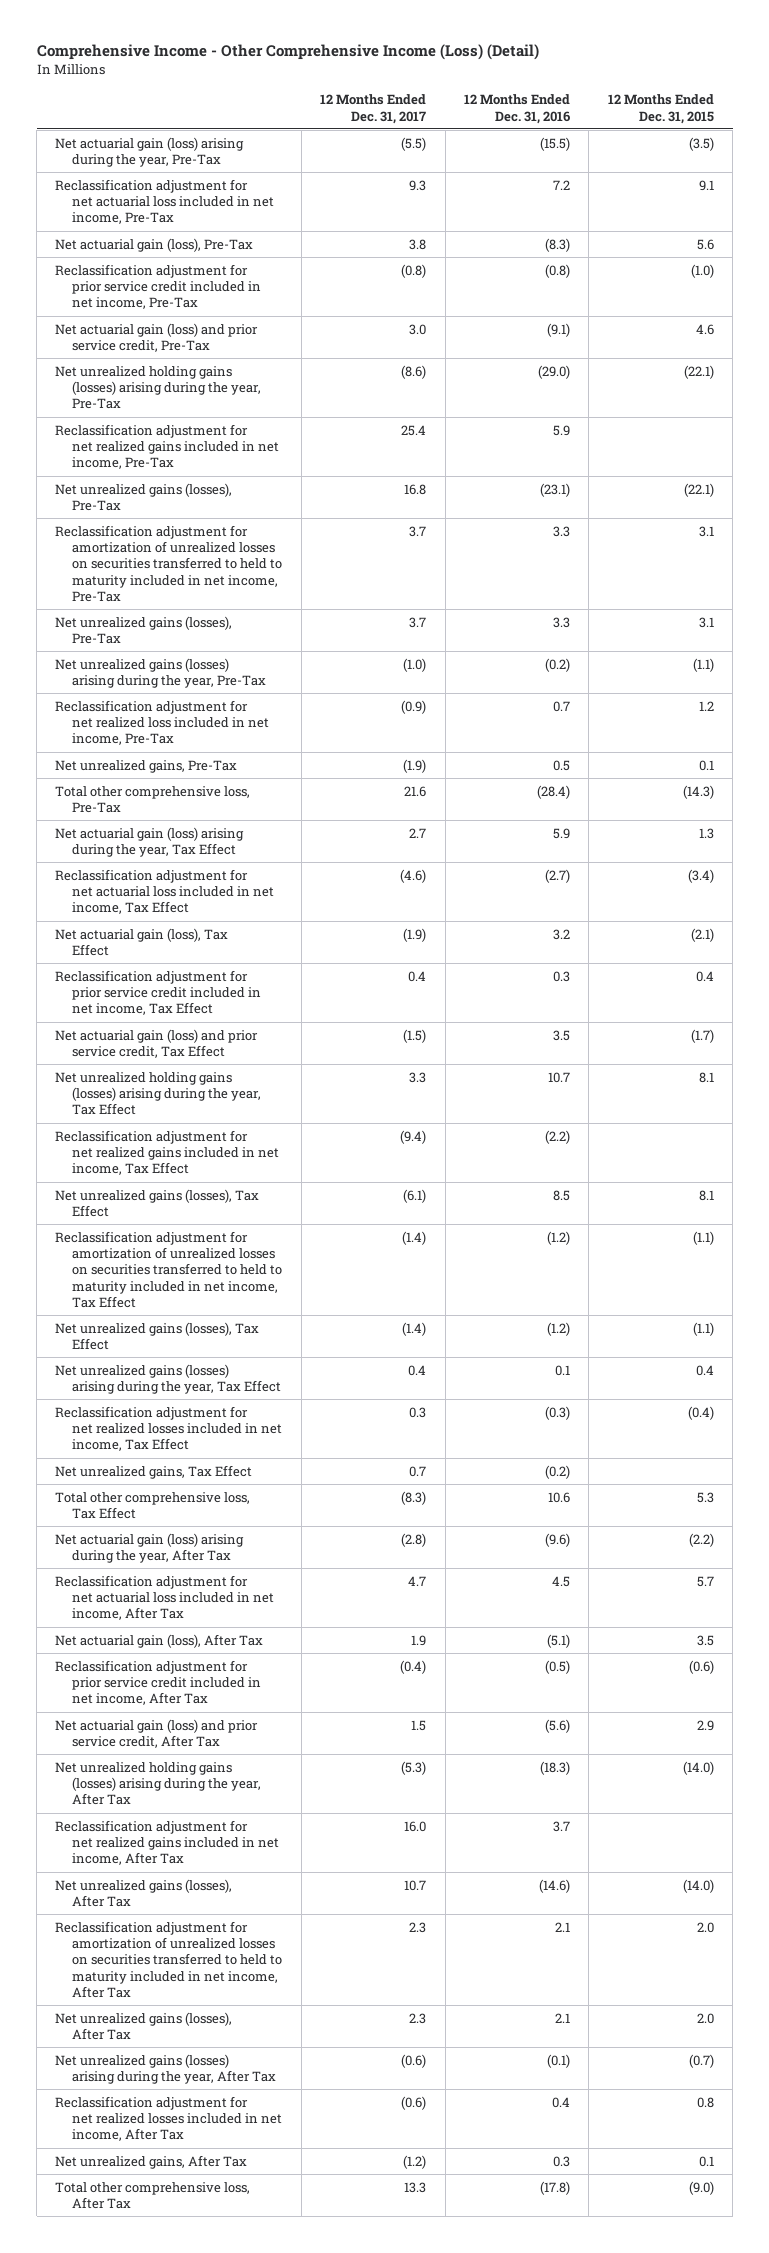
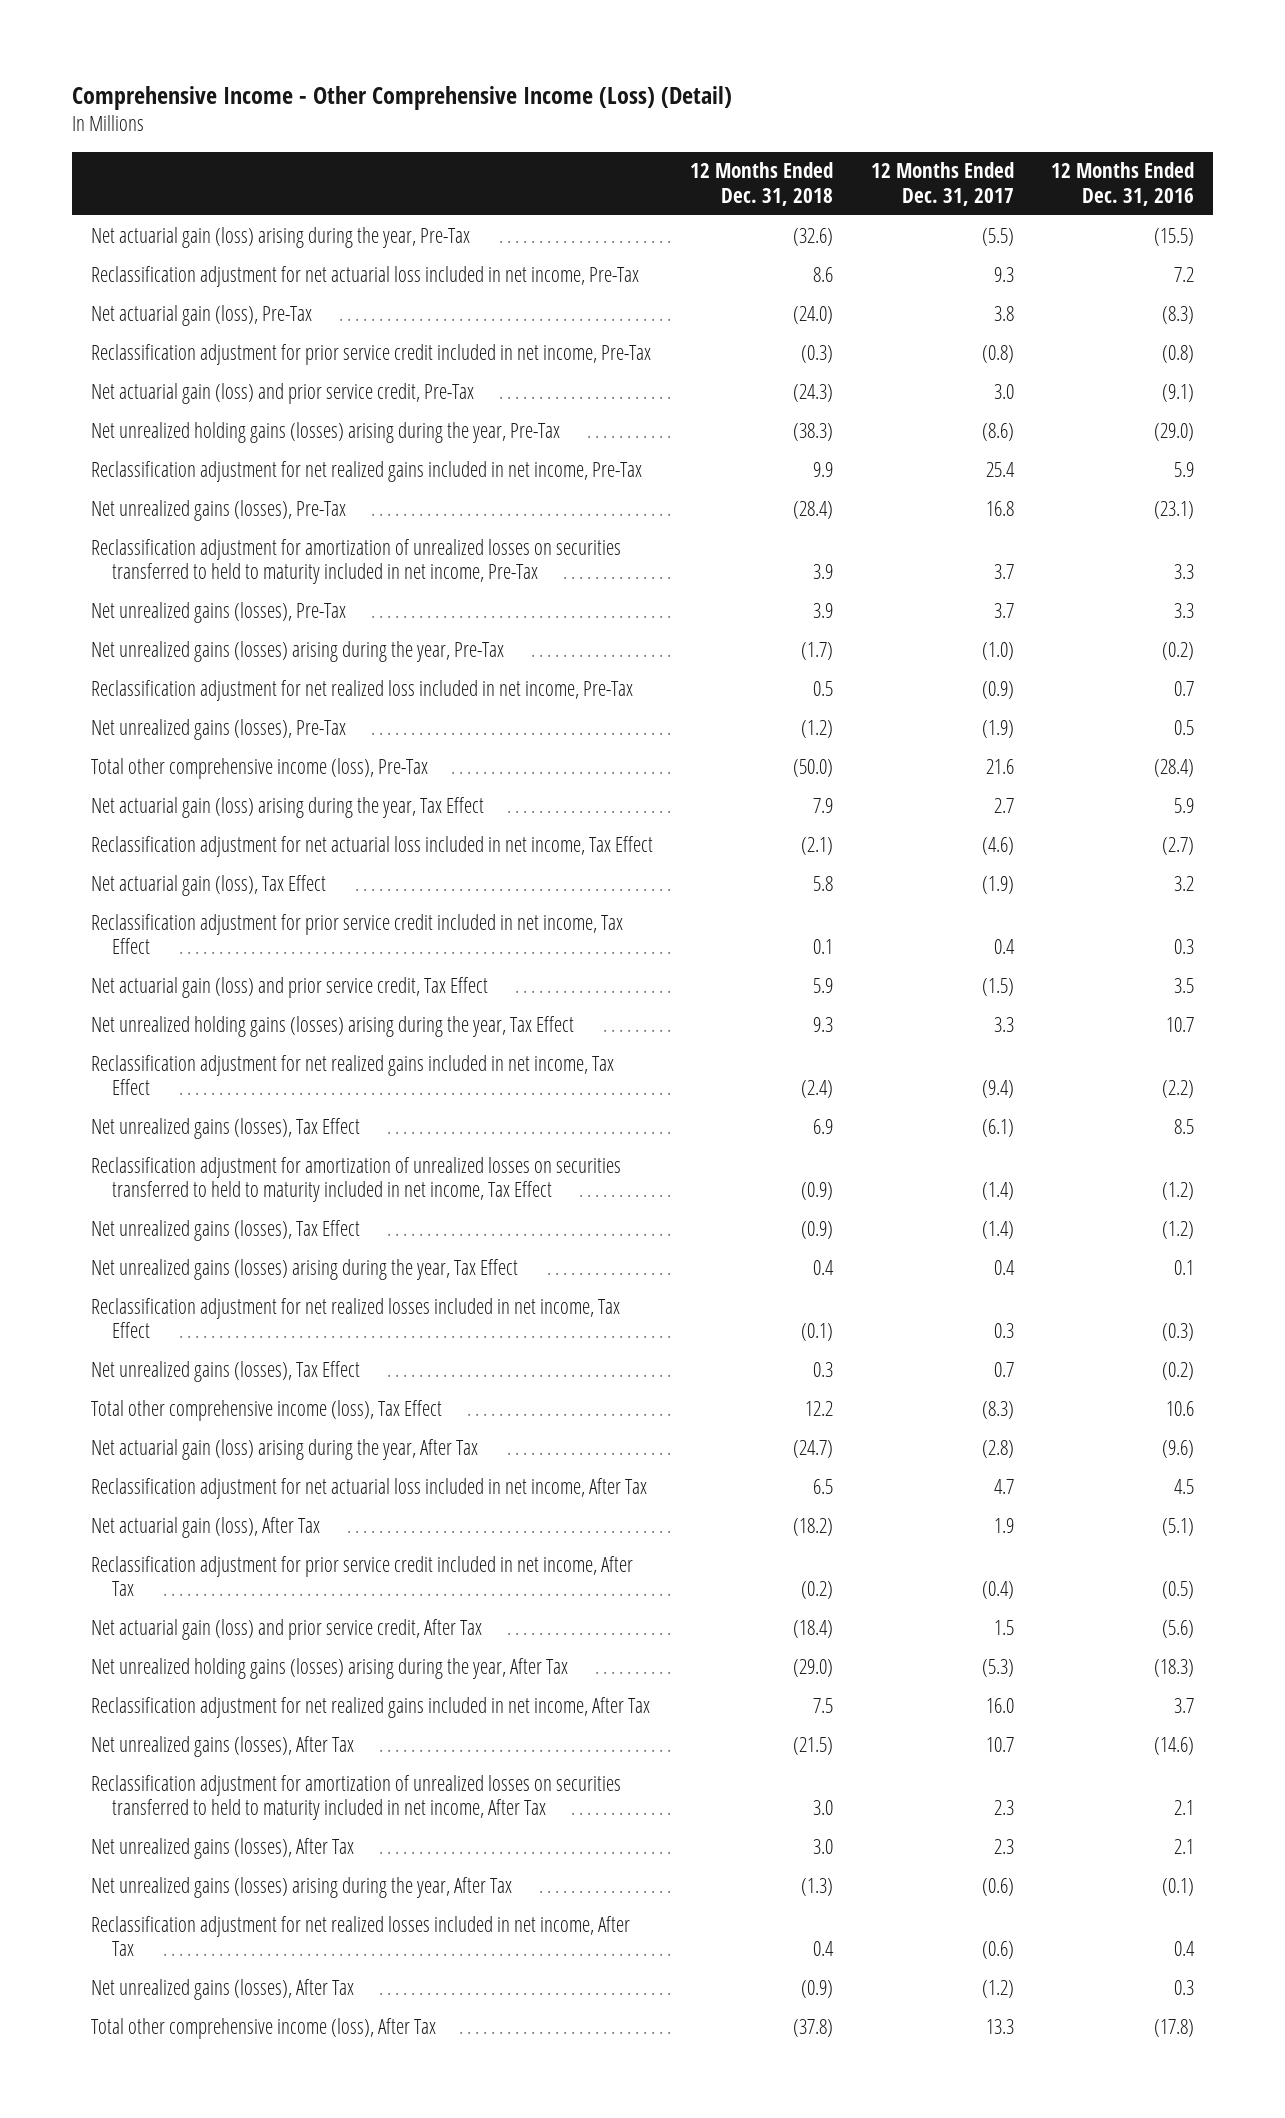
- | 12 Months Ended Dec. 31, 2017 | 12 Months Ended Dec. 31, 2016 | 12 Months Ended Dec. 31, 2015
+ | 12 Months Ended Dec. 31, 2018 | 12 Months Ended Dec. 31, 2017 | 12 Months Ended Dec. 31, 2016
- Net unrealized gains, Pre-Tax | (1.9) | 0.5 | 0.1
- Total other comprehensive loss, Pre-Tax | 21.6 | (28.4) | (14.3)
+ Net unrealized gains (losses), Pre-Tax | (1.2) | (1.9) | 0.5
+ Total other comprehensive income (loss), Pre-Tax | (50.0) | 21.6 | (28.4)
- Net unrealized gains, Tax Effect | 0.7 | (0.2) |
- Total other comprehensive loss, Tax Effect | (8.3) | 10.6 | 5.3
+ Net unrealized gains (losses), Tax Effect | 0.3 | 0.7 | (0.2)
+ Total other comprehensive income (loss), Tax Effect | 12.2 | (8.3) | 10.6
- Net unrealized gains, After Tax | (1.2) | 0.3 | 0.1
- Total other comprehensive loss, After Tax | 13.3 | (17.8) | (9.0)
+ Net unrealized gains (losses), After Tax | (0.9) | (1.2) | 0.3
+ Total other comprehensive income (loss), After Tax | (37.8) | 13.3 | (17.8)

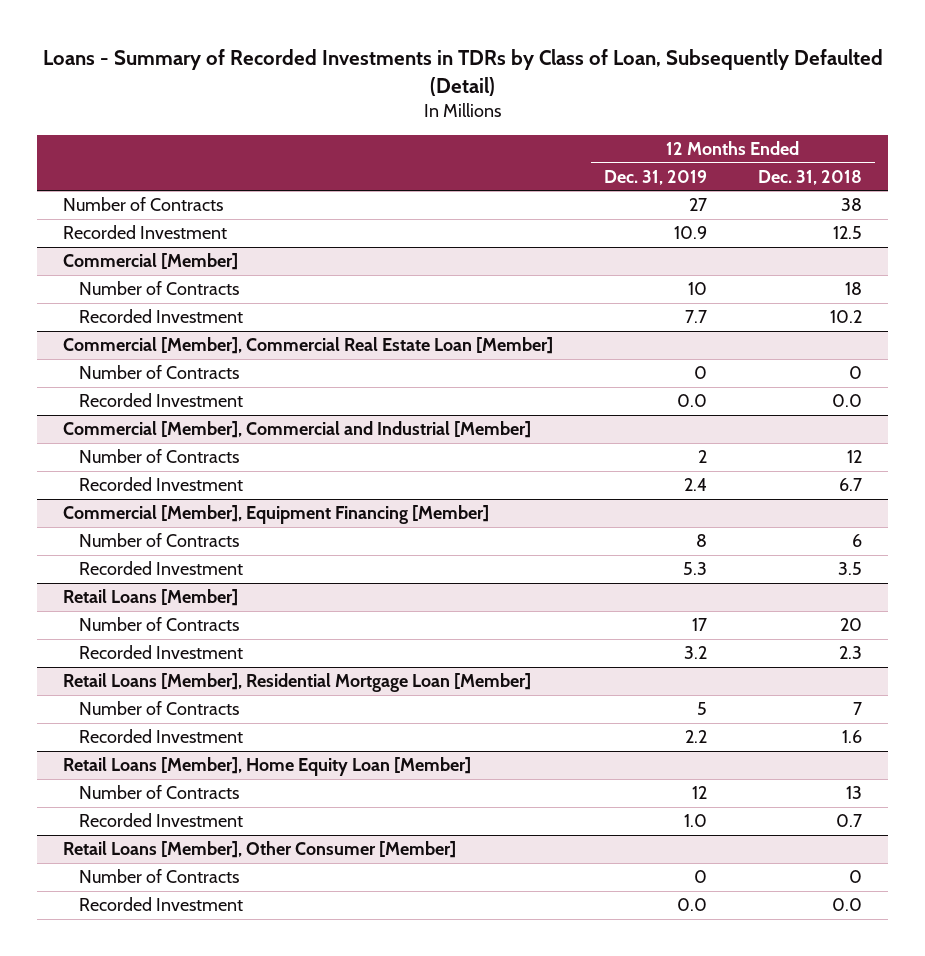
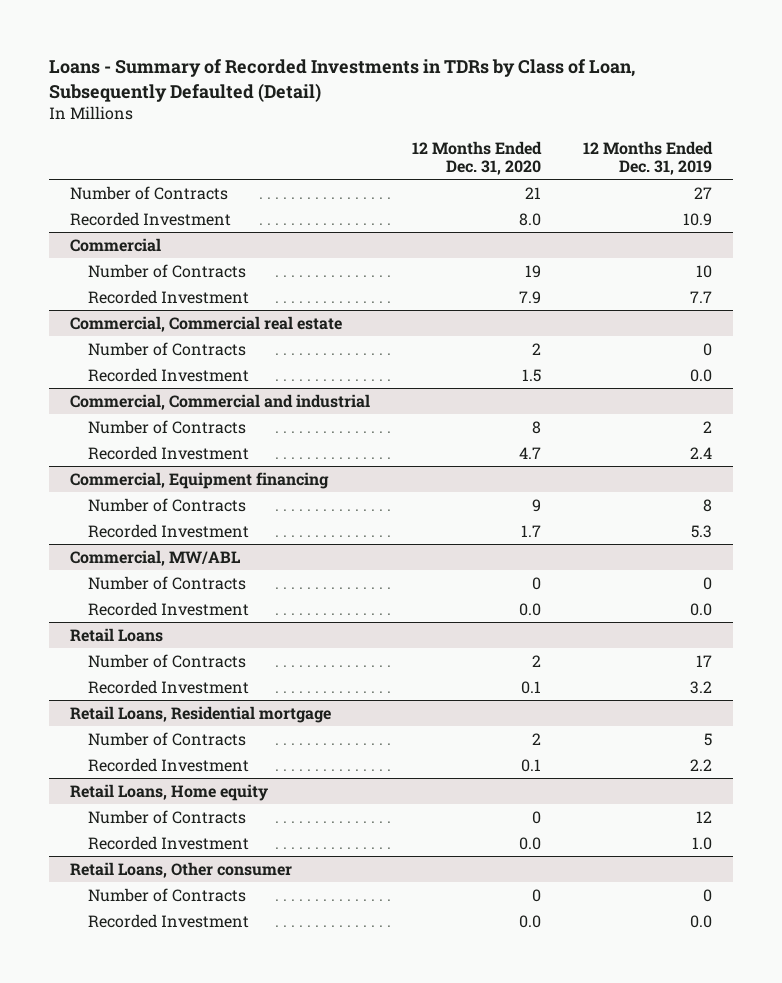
- | 12 Months Ended Dec. 31, 2019 | 12 Months Ended Dec. 31, 2018
+ | 12 Months Ended Dec. 31, 2020 | 12 Months Ended Dec. 31, 2019
- Commercial [Member]
+ Commercial
- Commercial [Member], Commercial Real Estate Loan [Member]
+ Commercial, Commercial real estate
- Commercial [Member], Commercial and Industrial [Member]
+ Commercial, Commercial and industrial
- Commercial [Member], Equipment Financing [Member]
+ Commercial, Equipment financing
- Retail Loans [Member]
+ Commercial, MW/ABL
+ Number of Contracts | 0 | 0
+ Recorded Investment | 0.0 | 0.0
+ Retail Loans
- Retail Loans [Member], Residential Mortgage Loan [Member]
+ Retail Loans, Residential mortgage
- Retail Loans [Member], Home Equity Loan [Member]
+ Retail Loans, Home equity
- Retail Loans [Member], Other Consumer [Member]
+ Retail Loans, Other consumer

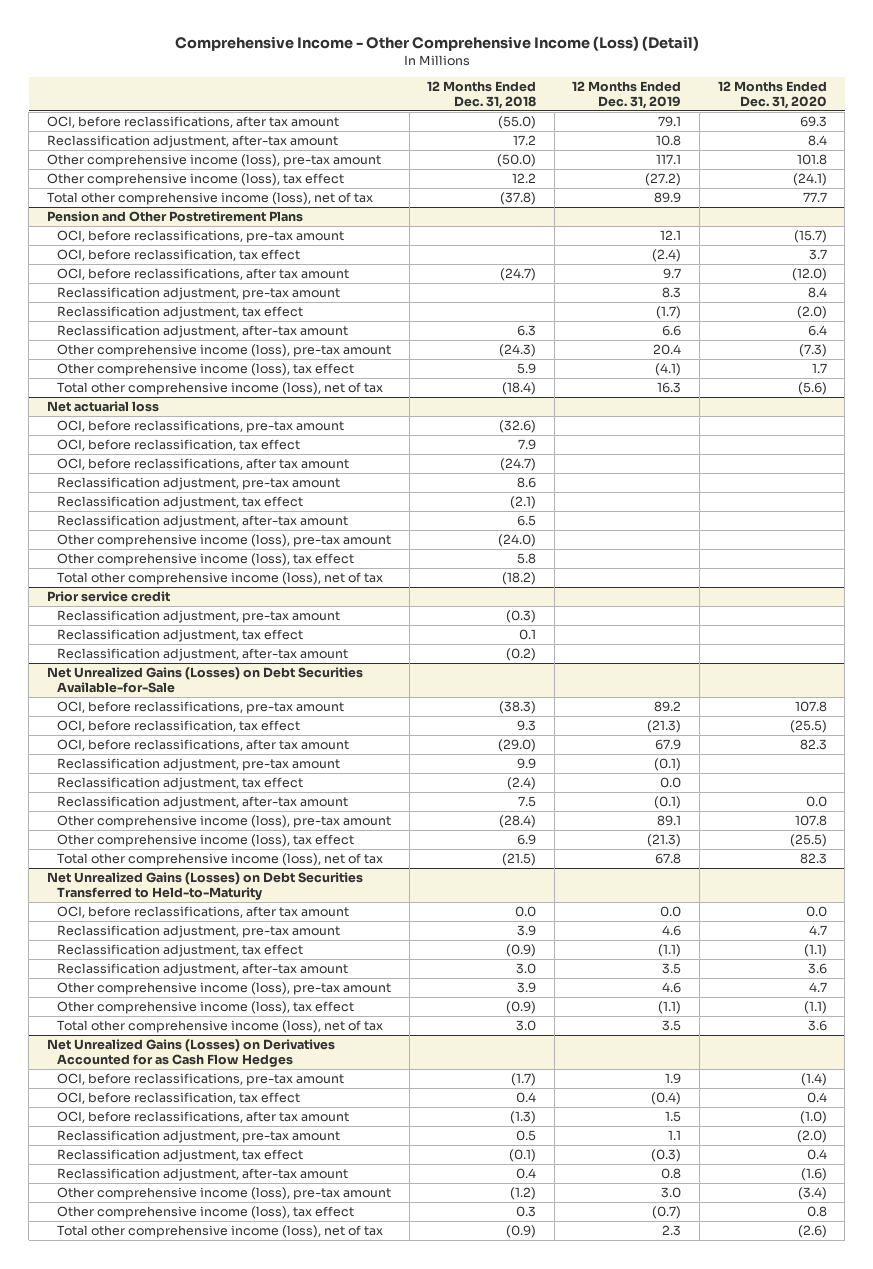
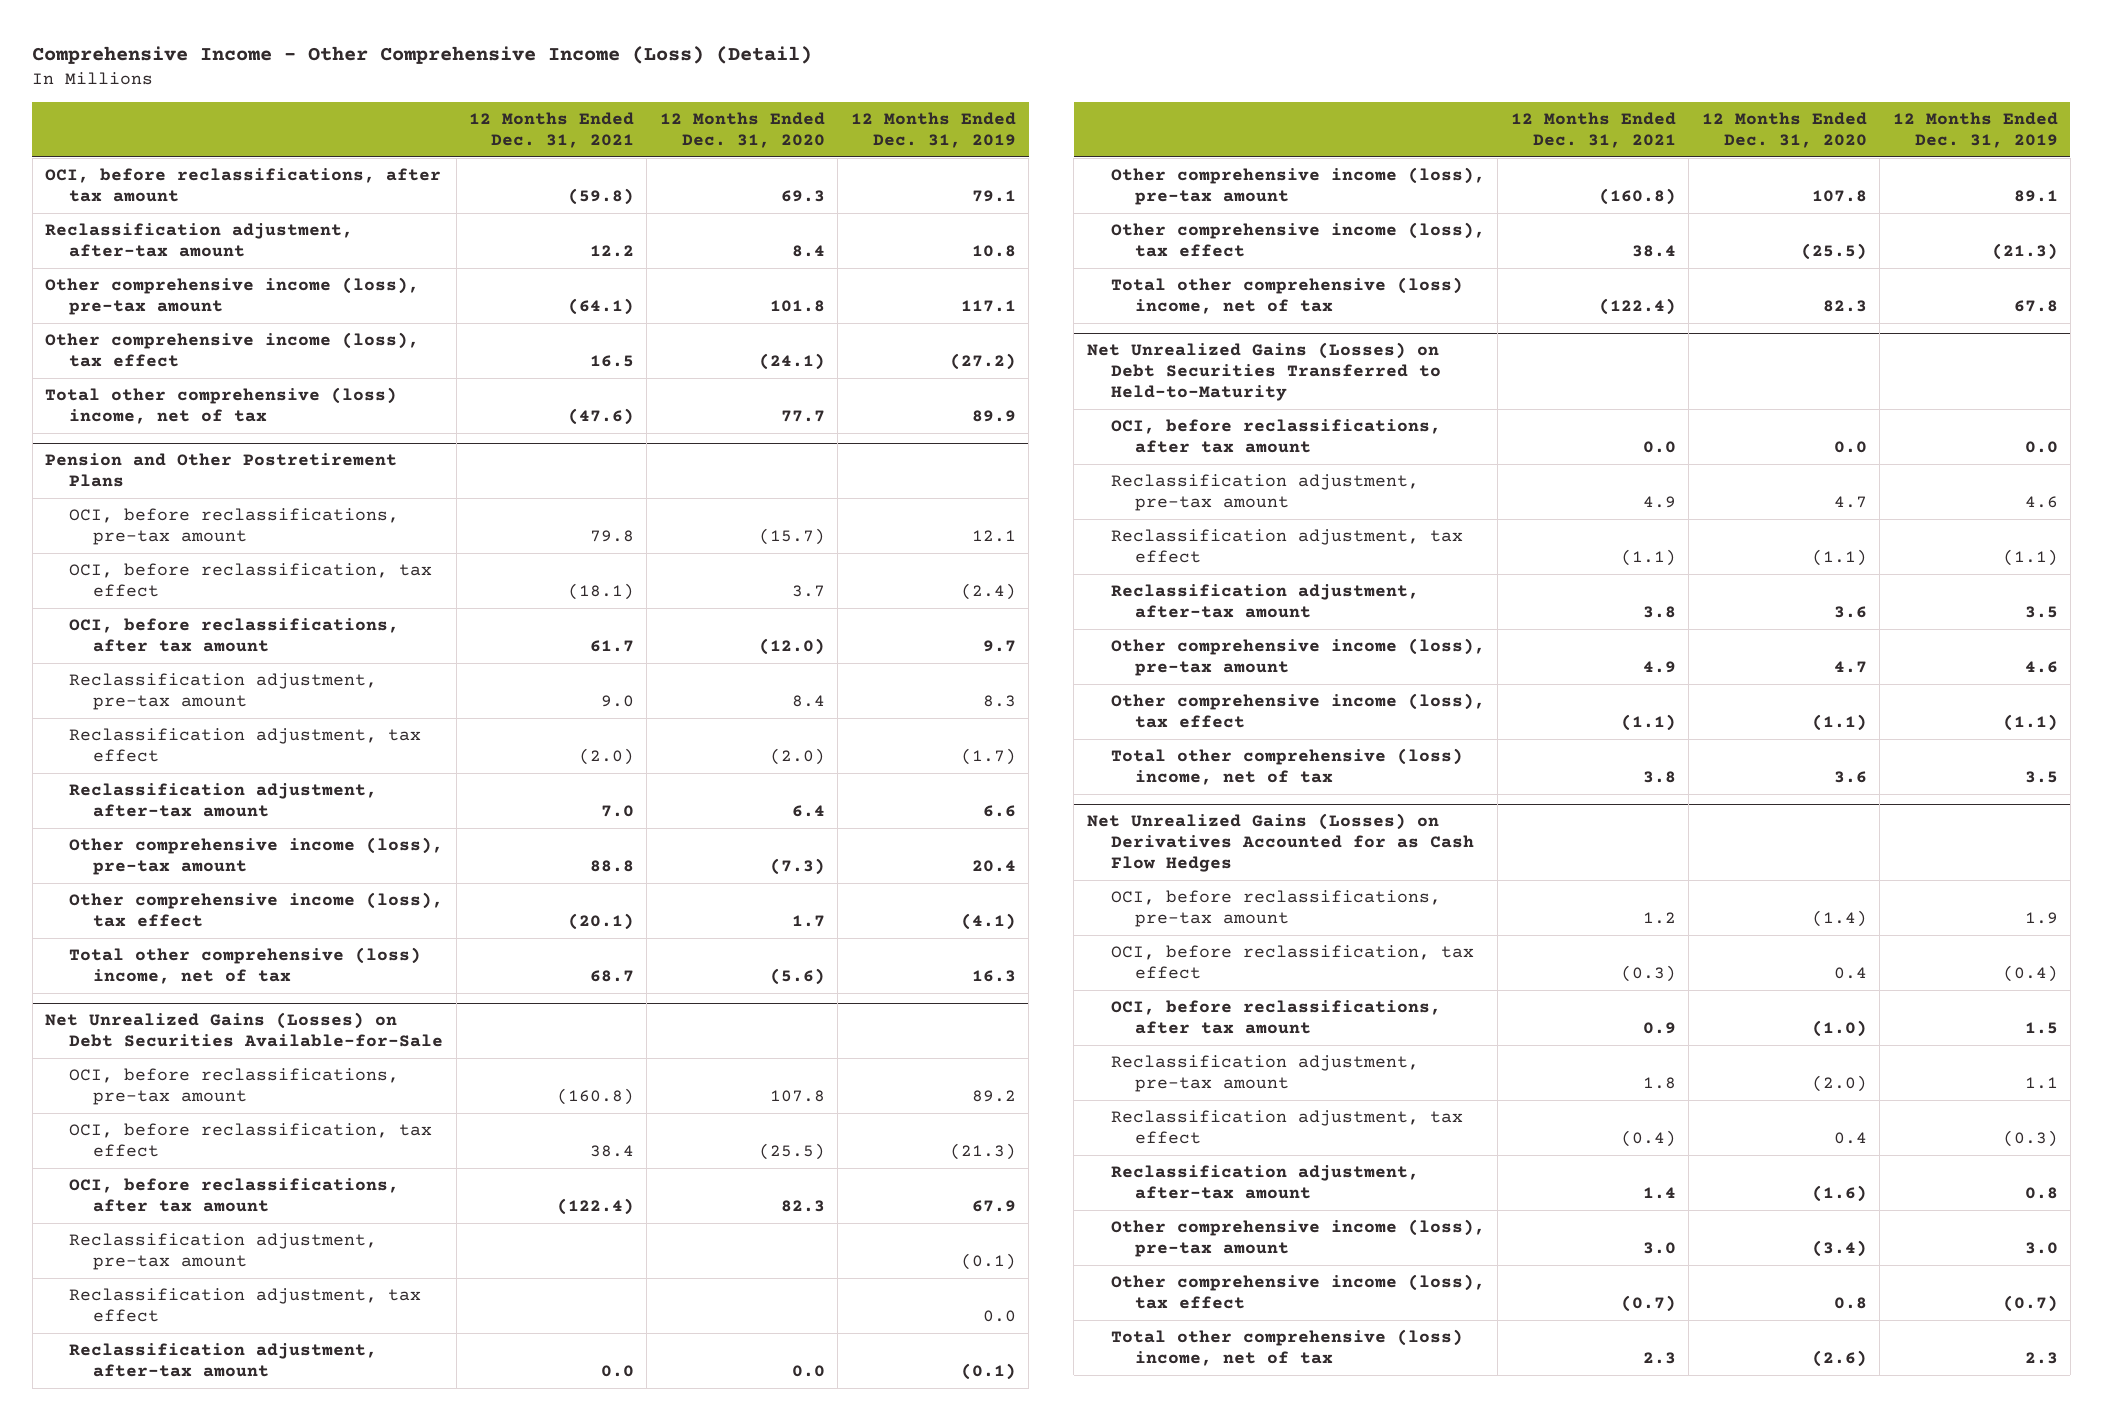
- | 12 Months Ended Dec. 31, 2018 | 12 Months Ended Dec. 31, 2019 | 12 Months Ended Dec. 31, 2020
+ | 12 Months Ended Dec. 31, 2021 | 12 Months Ended Dec. 31, 2020 | 12 Months Ended Dec. 31, 2019
- Total other comprehensive income (loss), net of tax | (37.8) | 89.9 | 77.7
+ Total other comprehensive (loss) income, net of tax | (47.6) | 77.7 | 89.9
@ Pension and Other Postretirement Plans
- Total other comprehensive income (loss), net of tax | (18.4) | 16.3 | (5.6)
- Net actuarial loss
- OCI, before reclassifications, pre-tax amount | (32.6) | |
- OCI, before reclassification, tax effect | 7.9 | |
- OCI, before reclassifications, after tax amount | (24.7) | |
- Reclassification adjustment, pre-tax amount | 8.6 | |
- Reclassification adjustment, tax effect | (2.1) | |
- Reclassification adjustment, after-tax amount | 6.5 | |
- Other comprehensive income (loss), pre-tax amount | (24.0) | |
- Other comprehensive income (loss), tax effect | 5.8 | |
- Total other comprehensive income (loss), net of tax | (18.2) | |
- Prior service credit
- Reclassification adjustment, pre-tax amount | (0.3) | |
- Reclassification adjustment, tax effect | 0.1 | |
- Reclassification adjustment, after-tax amount | (0.2) | |
@ Pension and Other Postretirement Plans
+ Total other comprehensive (loss) income, net of tax | 68.7 | (5.6) | 16.3
@ Net Unrealized Gains (Losses) on Debt Securities Available-for-Sale
- Total other comprehensive income (loss), net of tax | (21.5) | 67.8 | 82.3
+ Total other comprehensive (loss) income, net of tax | (122.4) | 82.3 | 67.8
@ Net Unrealized Gains (Losses) on Debt Securities Transferred to Held-to-Maturity
- Total other comprehensive income (loss), net of tax | 3.0 | 3.5 | 3.6
+ Total other comprehensive (loss) income, net of tax | 3.8 | 3.6 | 3.5
@ Net Unrealized Gains (Losses) on Derivatives Accounted for as Cash Flow Hedges
- Total other comprehensive income (loss), net of tax | (0.9) | 2.3 | (2.6)
+ Total other comprehensive (loss) income, net of tax | 2.3 | (2.6) | 2.3

